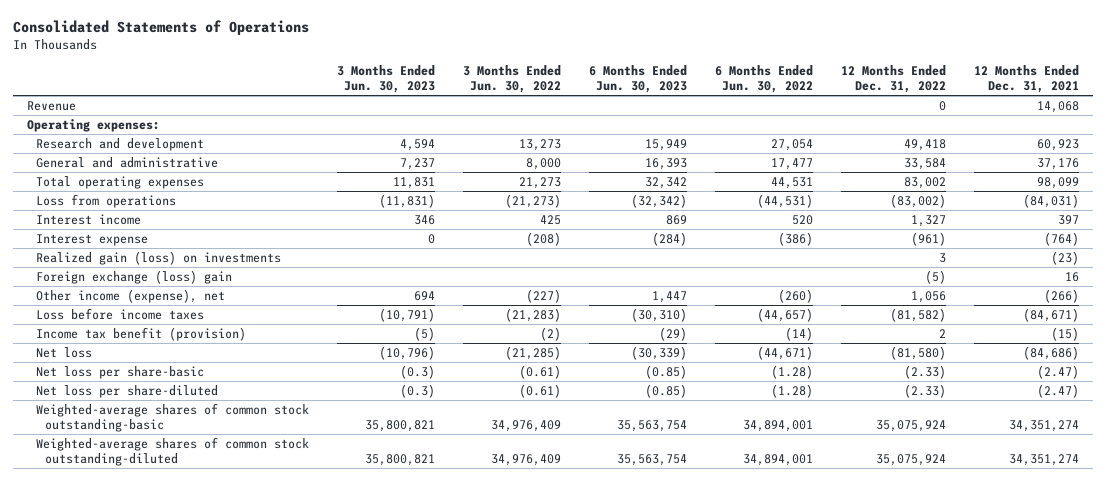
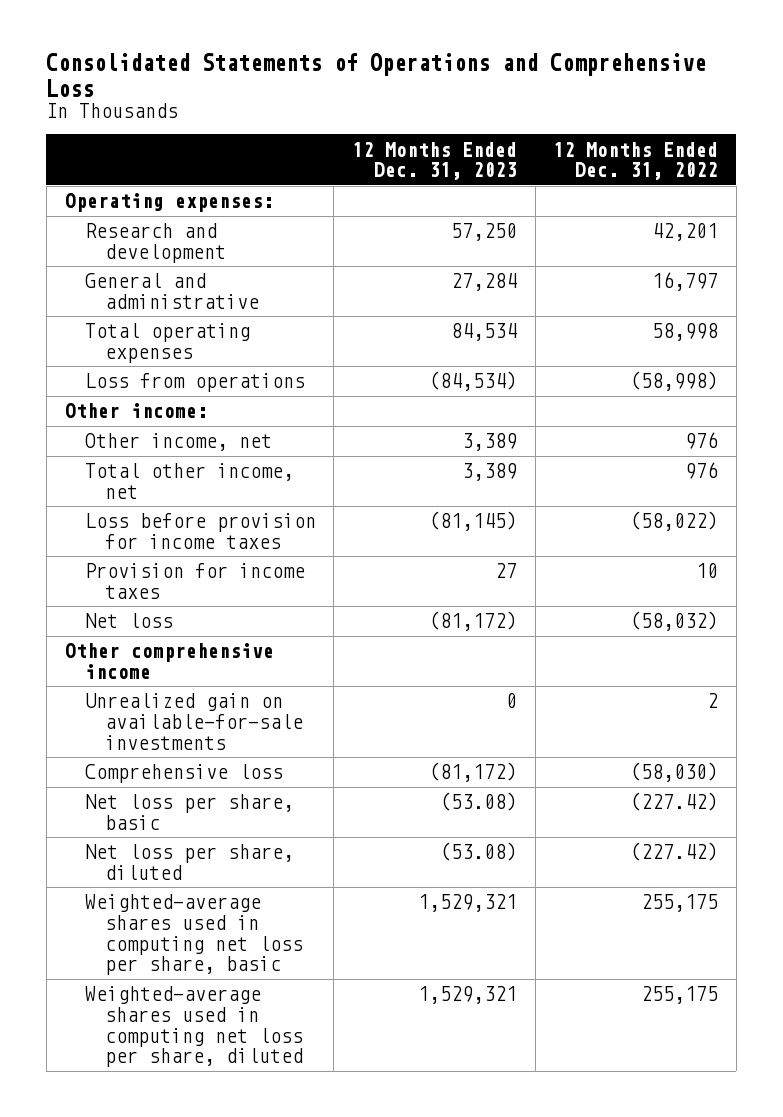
- Consolidated Statements of Operations
+ Consolidated Statements of Operations and Comprehensive Loss
- | 3 Months Ended Jun. 30, 2023 | 3 Months Ended Jun. 30, 2022 | 6 Months Ended Jun. 30, 2023 | 6 Months Ended Jun. 30, 2022 | 12 Months Ended Dec. 31, 2022 | 12 Months Ended Dec. 31, 2021
+ | 12 Months Ended Dec. 31, 2023 | 12 Months Ended Dec. 31, 2022
- Revenue | | | | | 0 | 14,068
- Research and development | 4,594 | 13,273 | 15,949 | 27,054 | 49,418 | 60,923
- General and administrative | 7,237 | 8,000 | 16,393 | 17,477 | 33,584 | 37,176
- Total operating expenses | 11,831 | 21,273 | 32,342 | 44,531 | 83,002 | 98,099
- Loss from operations | (11,831) | (21,273) | (32,342) | (44,531) | (83,002) | (84,031)
- Interest income | 346 | 425 | 869 | 520 | 1,327 | 397
- Interest expense | 0 | (208) | (284) | (386) | (961) | (764)
- Realized gain (loss) on investments | | | | | 3 | (23)
- Foreign exchange (loss) gain | | | | | (5) | 16
- Other income (expense), net | 694 | (227) | 1,447 | (260) | 1,056 | (266)
- Loss before income taxes | (10,791) | (21,283) | (30,310) | (44,657) | (81,582) | (84,671)
- Income tax benefit (provision) | (5) | (2) | (29) | (14) | 2 | (15)
- Net loss | (10,796) | (21,285) | (30,339) | (44,671) | (81,580) | (84,686)
- Net loss per share-basic | (0.3) | (0.61) | (0.85) | (1.28) | (2.33) | (2.47)
- Net loss per share-diluted | (0.3) | (0.61) | (0.85) | (1.28) | (2.33) | (2.47)
- Weighted-average shares of common stock outstanding-basic | 35,800,821 | 34,976,409 | 35,563,754 | 34,894,001 | 35,075,924 | 34,351,274
- Weighted-average shares of common stock outstanding-diluted | 35,800,821 | 34,976,409 | 35,563,754 | 34,894,001 | 35,075,924 | 34,351,274
+ Research and development | 57,250 | 42,201
+ General and administrative | 27,284 | 16,797
+ Total operating expenses | 84,534 | 58,998
+ Loss from operations | (84,534) | (58,998)
+ Other income:
+ Other income, net | 3,389 | 976
+ Total other income, net | 3,389 | 976
+ Loss before provision for income taxes | (81,145) | (58,022)
+ Provision for income taxes | 27 | 10
+ Net loss | (81,172) | (58,032)
+ Other comprehensive income
+ Unrealized gain on available-for-sale investments | 0 | 2
+ Comprehensive loss | (81,172) | (58,030)
+ Net loss per share, basic | (53.08) | (227.42)
+ Net loss per share, diluted | (53.08) | (227.42)
+ Weighted-average shares used in computing net loss per share, basic | 1,529,321 | 255,175
+ Weighted-average shares used in computing net loss per share, diluted | 1,529,321 | 255,175

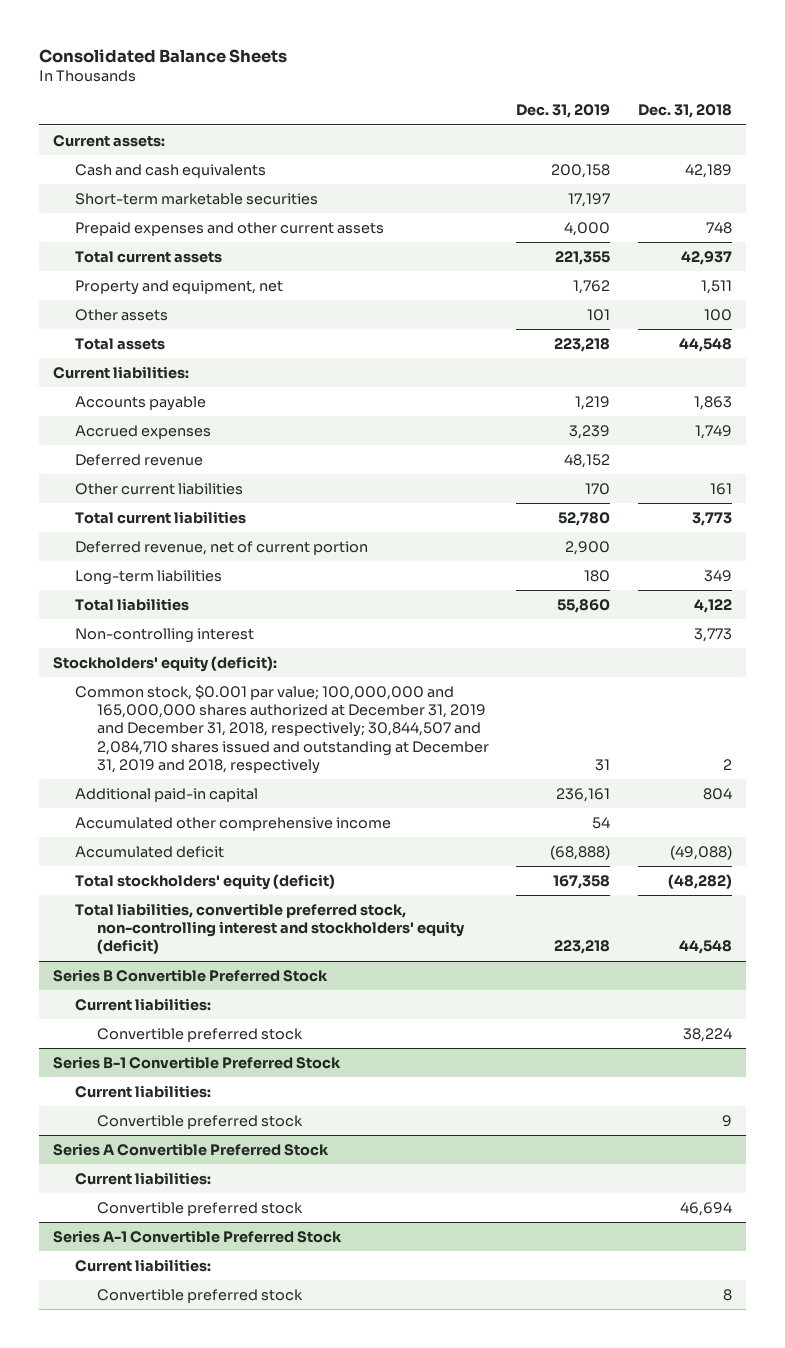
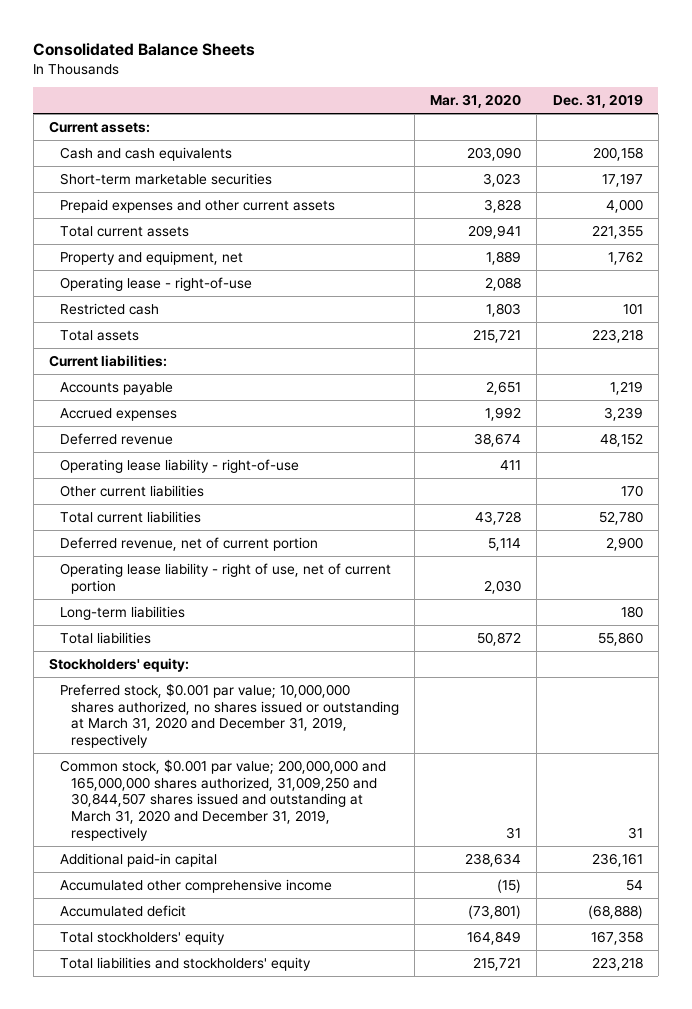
- | Dec. 31, 2019 | Dec. 31, 2018
+ | Mar. 31, 2020 | Dec. 31, 2019
- Other assets | 101 | 100
+ Operating lease - right-of-use | 2,088 |
+ Restricted cash | 1,803 | 101
+ Operating lease liability - right-of-use | 411 |
+ Operating lease liability - right of use, net of current portion | 2,030 |
- Non-controlling interest | | 3,773
- Stockholders' equity (deficit):
- Common stock, $0.001 par value; 100,000,000 and 165,000,000 shares authorized at December 31, 2019 and December 31, 2018, respectively; 30,844,507 and 2,084,710 shares issued and outstanding at December 31, 2019 and 2018, respectively | 31 | 2
+ Stockholders' equity:
+ Preferred stock, $0.001 par value; 10,000,000 shares authorized, no shares issued or outstanding at March 31, 2020 and December 31, 2019, respectively
+ Common stock, $0.001 par value; 200,000,000 and 165,000,000 shares authorized, 31,009,250 and 30,844,507 shares issued and outstanding at March 31, 2020 and December 31, 2019, respectively | 31 | 31
- Total stockholders' equity (deficit) | 167,358 | (48,282)
- Total liabilities, convertible preferred stock, non-controlling interest and stockholders' equity (deficit) | 223,218 | 44,548
- Series B Convertible Preferred Stock
- Current liabilities:
- Convertible preferred stock | | 38,224
- Series B-1 Convertible Preferred Stock
- Current liabilities:
- Convertible preferred stock | | 9
- Series A Convertible Preferred Stock
- Current liabilities:
- Convertible preferred stock | | 46,694
- Series A-1 Convertible Preferred Stock
- Current liabilities:
- Convertible preferred stock | | 8
+ Total stockholders' equity | 164,849 | 167,358
+ Total liabilities and stockholders' equity | 215,721 | 223,218

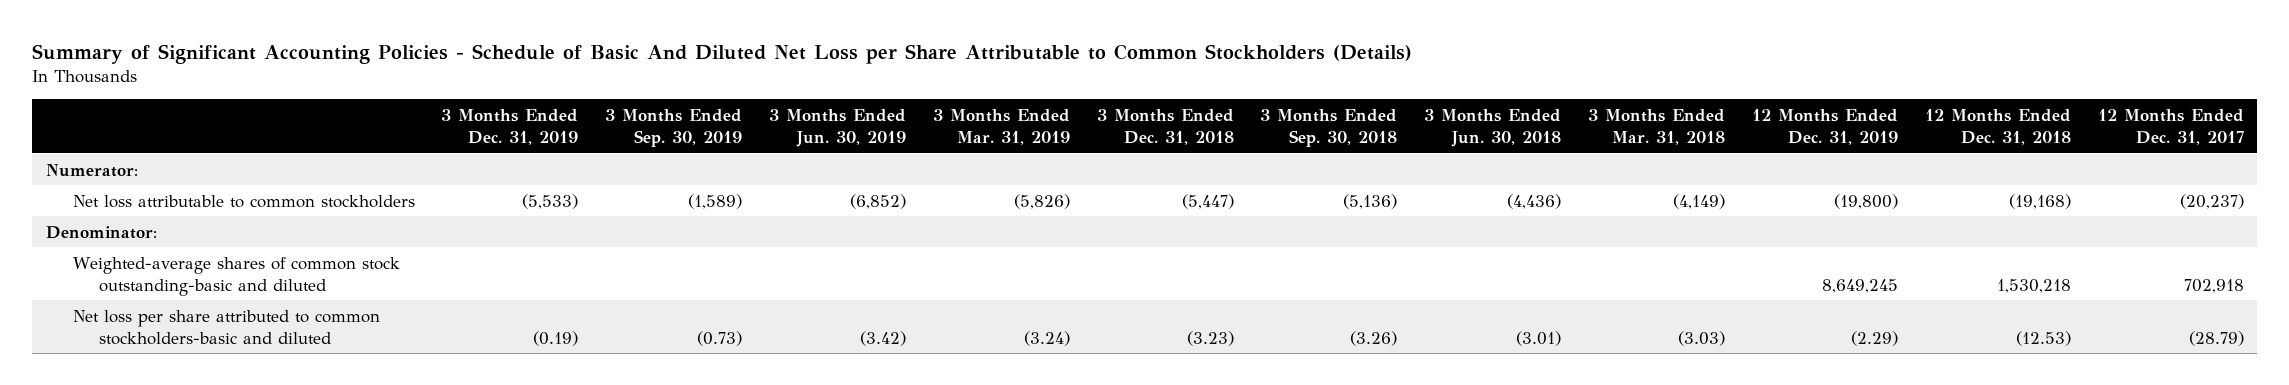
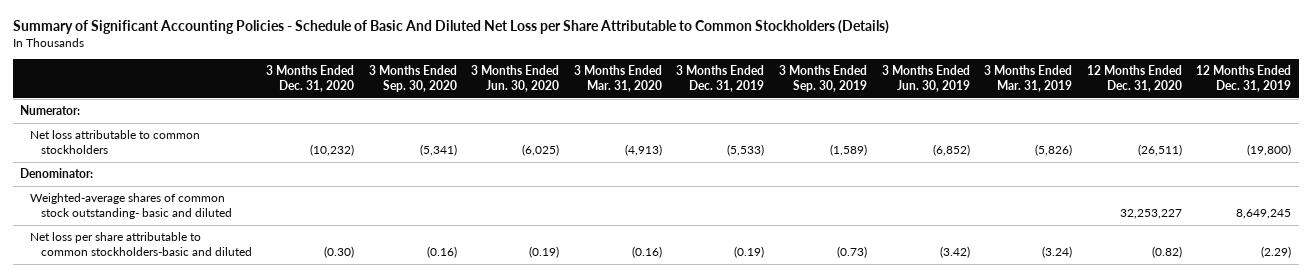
- | 3 Months Ended Dec. 31, 2019 | 3 Months Ended Sep. 30, 2019 | 3 Months Ended Jun. 30, 2019 | 3 Months Ended Mar. 31, 2019 | 3 Months Ended Dec. 31, 2018 | 3 Months Ended Sep. 30, 2018 | 3 Months Ended Jun. 30, 2018 | 3 Months Ended Mar. 31, 2018 | 12 Months Ended Dec. 31, 2019 | 12 Months Ended Dec. 31, 2018 | 12 Months Ended Dec. 31, 2017
+ | 3 Months Ended Dec. 31, 2020 | 3 Months Ended Sep. 30, 2020 | 3 Months Ended Jun. 30, 2020 | 3 Months Ended Mar. 31, 2020 | 3 Months Ended Dec. 31, 2019 | 3 Months Ended Sep. 30, 2019 | 3 Months Ended Jun. 30, 2019 | 3 Months Ended Mar. 31, 2019 | 12 Months Ended Dec. 31, 2020 | 12 Months Ended Dec. 31, 2019
- Weighted-average shares of common stock outstanding-basic and diluted | | | | | | | | | 8,649,245 | 1,530,218 | 702,918
- Net loss per share attributed to common stockholders-basic and diluted | (0.19) | (0.73) | (3.42) | (3.24) | (3.23) | (3.26) | (3.01) | (3.03) | (2.29) | (12.53) | (28.79)
+ Weighted-average shares of common stock outstanding- basic and diluted | | | | | | | | | 32,253,227 | 8,649,245
+ Net loss per share attributable to common stockholders-basic and diluted | (0.30) | (0.16) | (0.19) | (0.16) | (0.19) | (0.73) | (3.42) | (3.24) | (0.82) | (2.29)

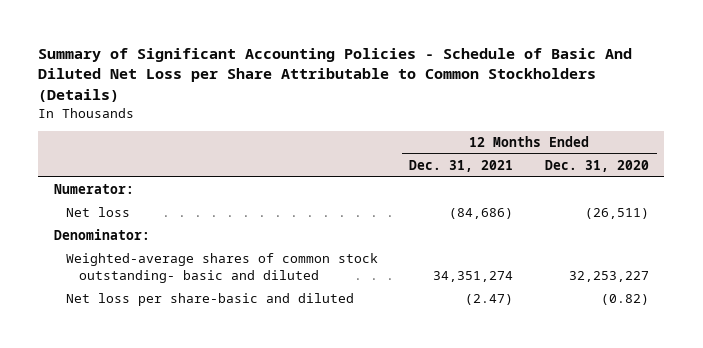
- | 3 Months Ended Dec. 31, 2020 | 3 Months Ended Sep. 30, 2020 | 3 Months Ended Jun. 30, 2020 | 3 Months Ended Mar. 31, 2020 | 3 Months Ended Dec. 31, 2019 | 3 Months Ended Sep. 30, 2019 | 3 Months Ended Jun. 30, 2019 | 3 Months Ended Mar. 31, 2019 | 12 Months Ended Dec. 31, 2020 | 12 Months Ended Dec. 31, 2019
+ | 12 Months Ended Dec. 31, 2021 | 12 Months Ended Dec. 31, 2020
- Net loss attributable to common stockholders | (10,232) | (5,341) | (6,025) | (4,913) | (5,533) | (1,589) | (6,852) | (5,826) | (26,511) | (19,800)
+ Net loss | (84,686) | (26,511)
- Net loss per share attributable to common stockholders-basic and diluted | (0.30) | (0.16) | (0.19) | (0.16) | (0.19) | (0.73) | (3.42) | (3.24) | (0.82) | (2.29)
+ Net loss per share-basic and diluted | (2.47) | (0.82)

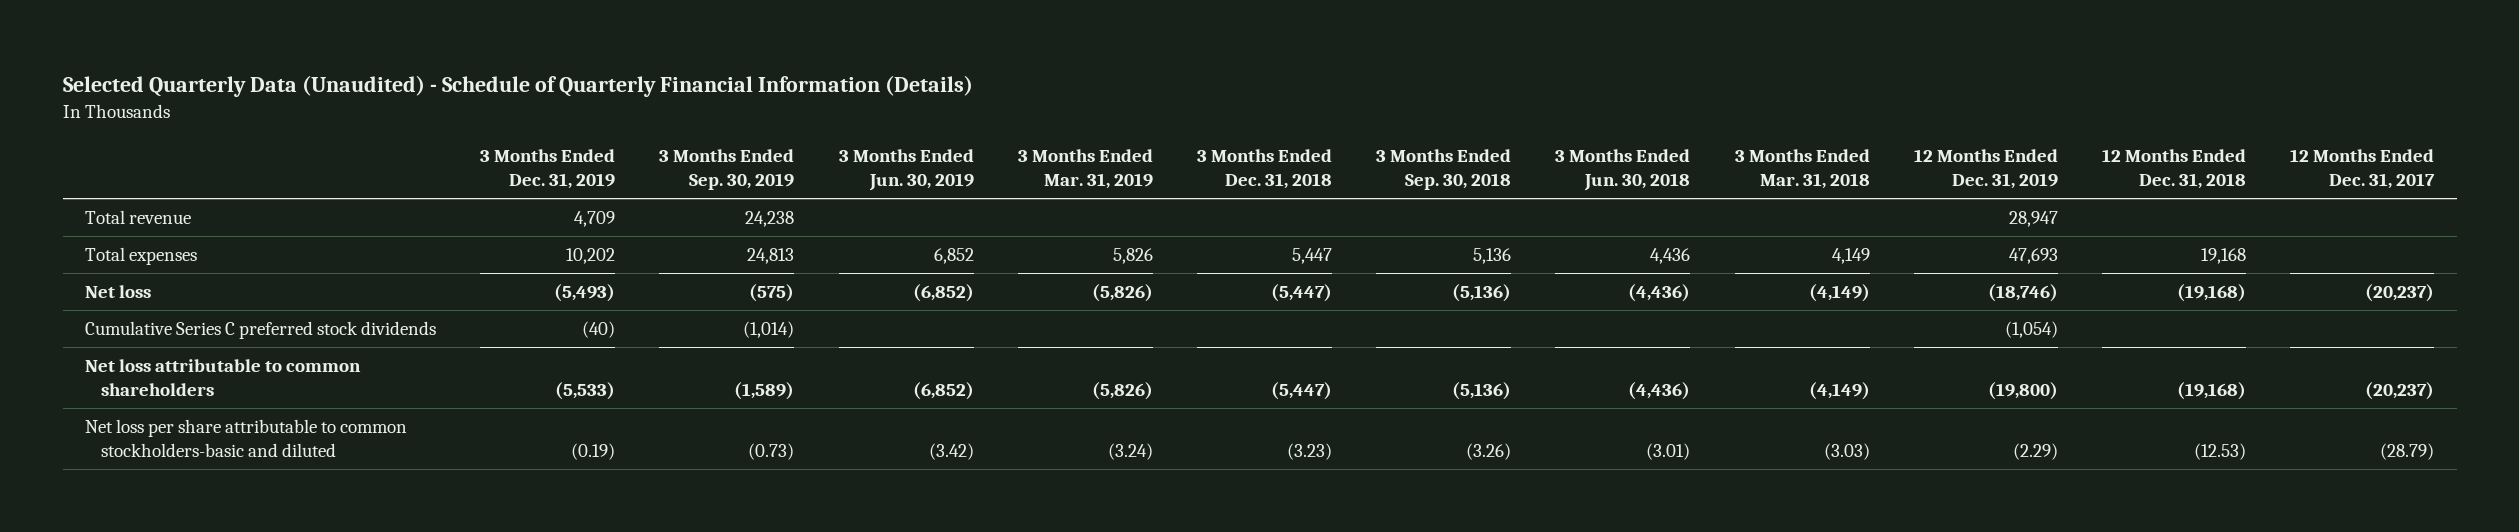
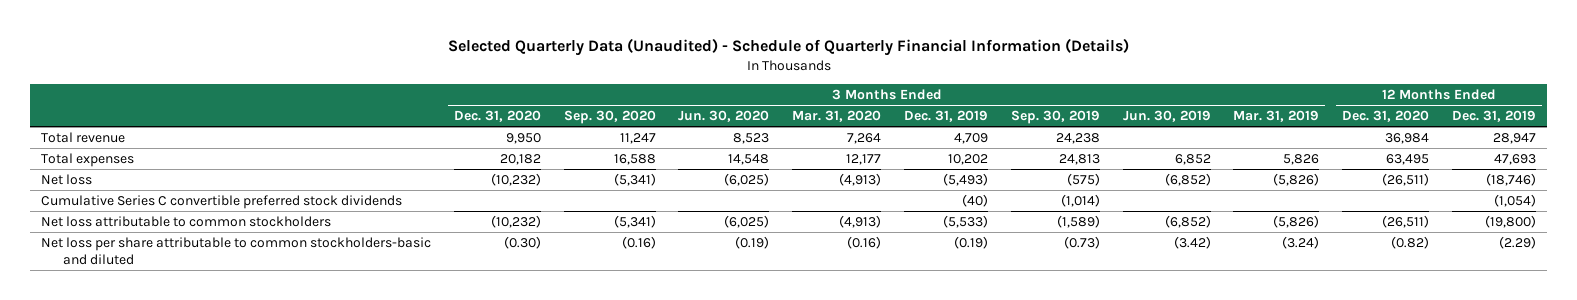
- | 3 Months Ended Dec. 31, 2019 | 3 Months Ended Sep. 30, 2019 | 3 Months Ended Jun. 30, 2019 | 3 Months Ended Mar. 31, 2019 | 3 Months Ended Dec. 31, 2018 | 3 Months Ended Sep. 30, 2018 | 3 Months Ended Jun. 30, 2018 | 3 Months Ended Mar. 31, 2018 | 12 Months Ended Dec. 31, 2019 | 12 Months Ended Dec. 31, 2018 | 12 Months Ended Dec. 31, 2017
+ | 3 Months Ended Dec. 31, 2020 | 3 Months Ended Sep. 30, 2020 | 3 Months Ended Jun. 30, 2020 | 3 Months Ended Mar. 31, 2020 | 3 Months Ended Dec. 31, 2019 | 3 Months Ended Sep. 30, 2019 | 3 Months Ended Jun. 30, 2019 | 3 Months Ended Mar. 31, 2019 | 12 Months Ended Dec. 31, 2020 | 12 Months Ended Dec. 31, 2019
- Cumulative Series C preferred stock dividends | (40) | (1,014) | | | | | | | (1,054) | |
- Net loss attributable to common shareholders | (5,533) | (1,589) | (6,852) | (5,826) | (5,447) | (5,136) | (4,436) | (4,149) | (19,800) | (19,168) | (20,237)
+ Cumulative Series C convertible preferred stock dividends | | | | | (40) | (1,014) | | | | (1,054)
+ Net loss attributable to common stockholders | (10,232) | (5,341) | (6,025) | (4,913) | (5,533) | (1,589) | (6,852) | (5,826) | (26,511) | (19,800)

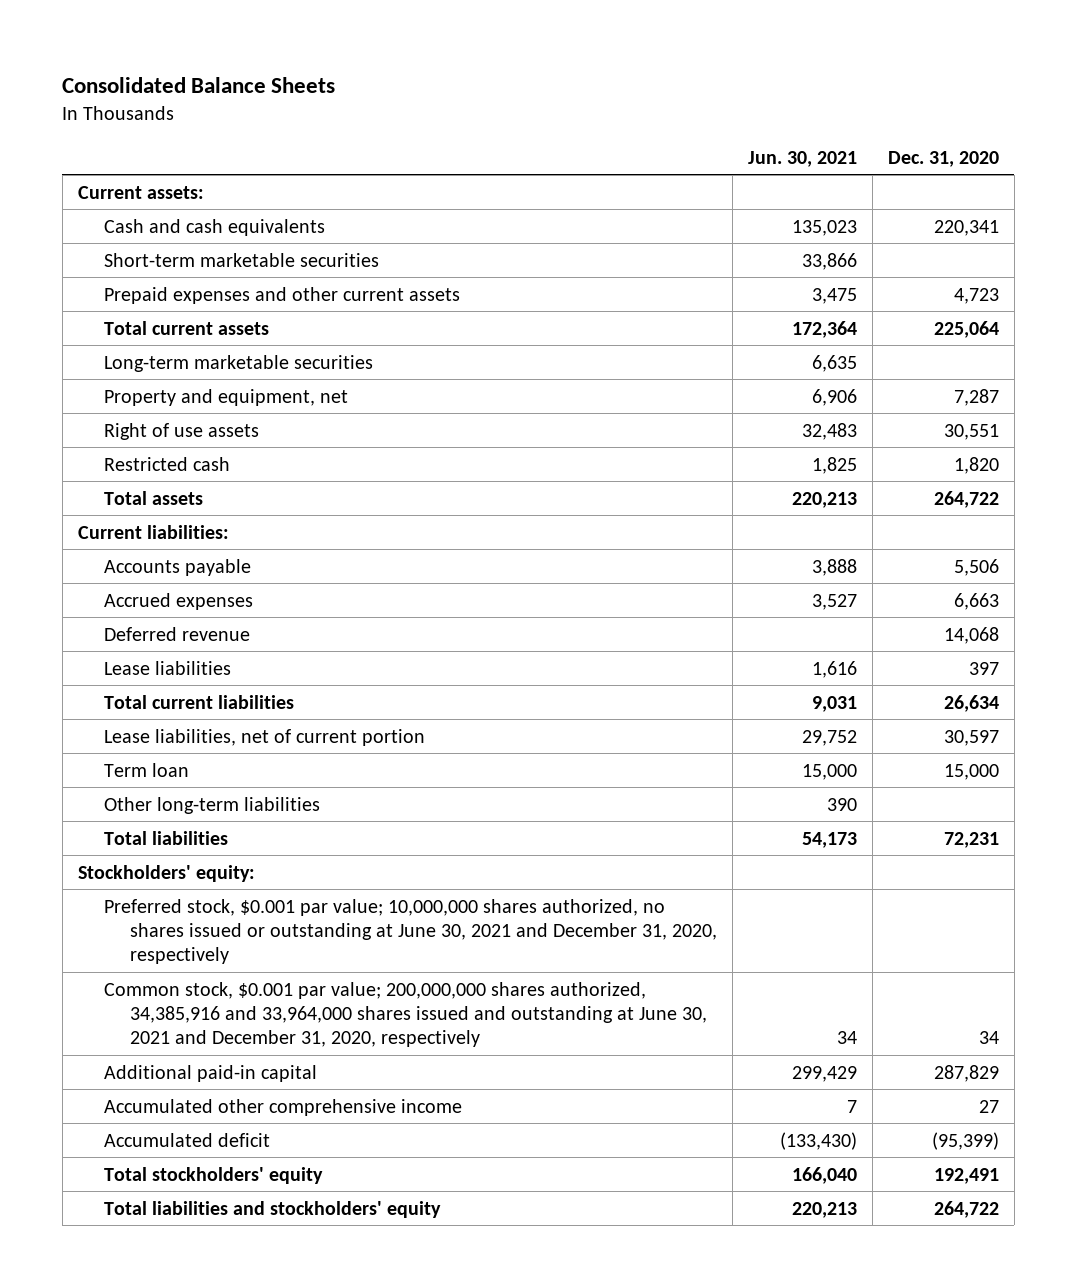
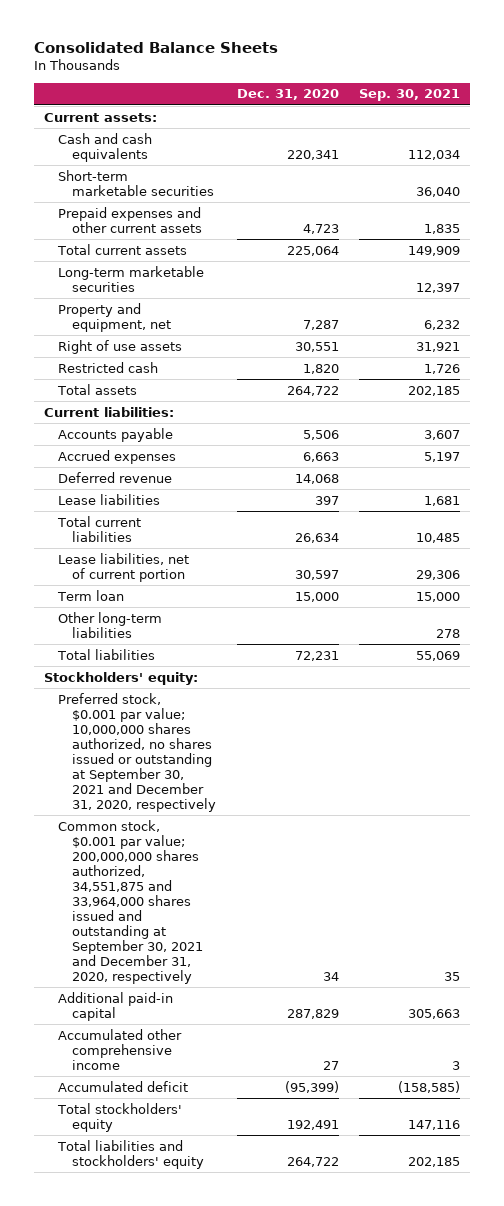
- | Jun. 30, 2021 | Dec. 31, 2020
+ | Dec. 31, 2020 | Sep. 30, 2021
- Preferred stock, $0.001 par value; 10,000,000 shares authorized, no shares issued or outstanding at June 30, 2021 and December 31, 2020, respectively
- Common stock, $0.001 par value; 200,000,000 shares authorized, 34,385,916 and 33,964,000 shares issued and outstanding at June 30, 2021 and December 31, 2020, respectively | 34 | 34
+ Preferred stock, $0.001 par value; 10,000,000 shares authorized, no shares issued or outstanding at September 30, 2021 and December 31, 2020, respectively
+ Common stock, $0.001 par value; 200,000,000 shares authorized, 34,551,875 and 33,964,000 shares issued and outstanding at September 30, 2021 and December 31, 2020, respectively | 34 | 35

